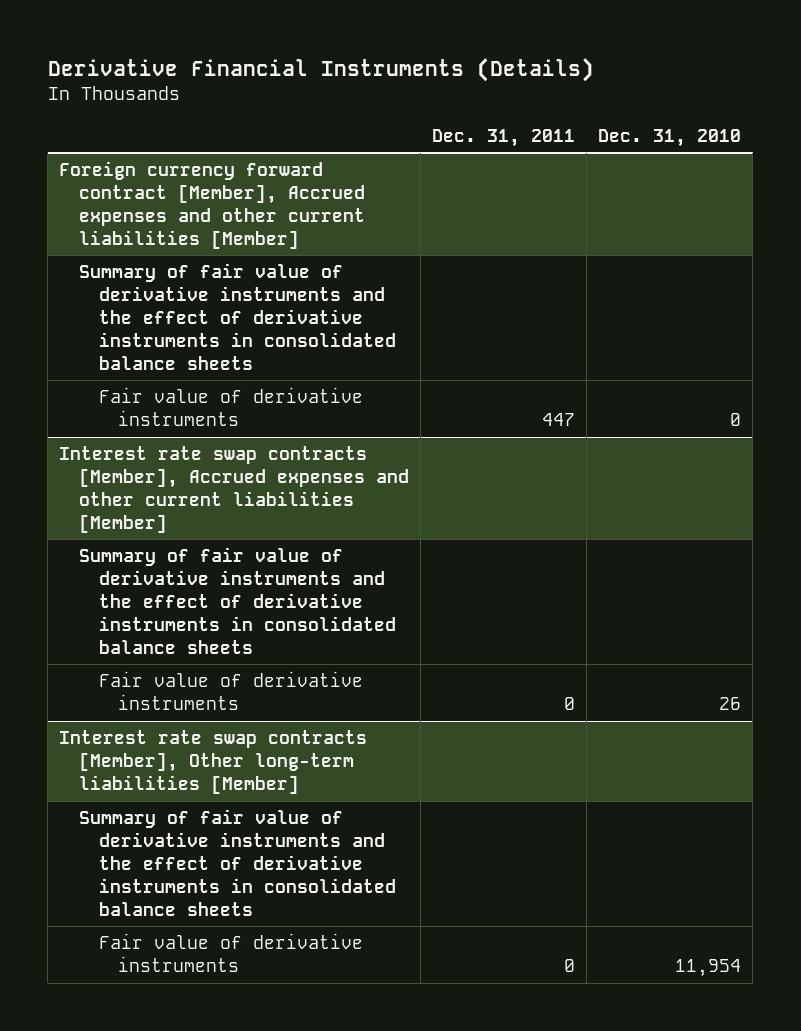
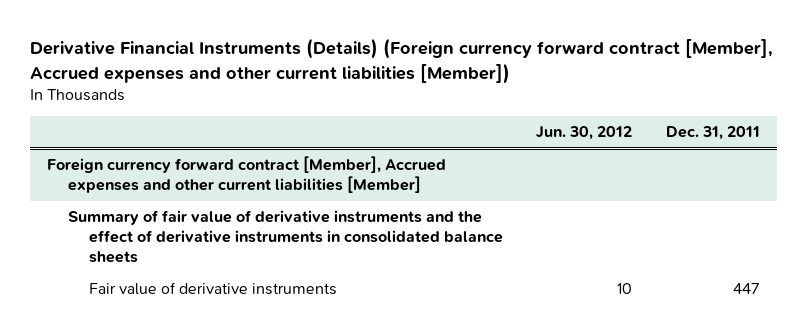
- Derivative Financial Instruments (Details)
+ Derivative Financial Instruments (Details) (Foreign currency forward contract [Member], Accrued expenses and other current liabilities [Member])
- | Dec. 31, 2011 | Dec. 31, 2010
+ | Jun. 30, 2012 | Dec. 31, 2011
- Interest rate swap contracts [Member], Accrued expenses and other current liabilities [Member]
- Summary of fair value of derivative instruments and the effect of derivative instruments in consolidated balance sheets
- Fair value of derivative instruments | 0 | 26
- Interest rate swap contracts [Member], Other long-term liabilities [Member]
- Summary of fair value of derivative instruments and the effect of derivative instruments in consolidated balance sheets
- Fair value of derivative instruments | 0 | 11,954

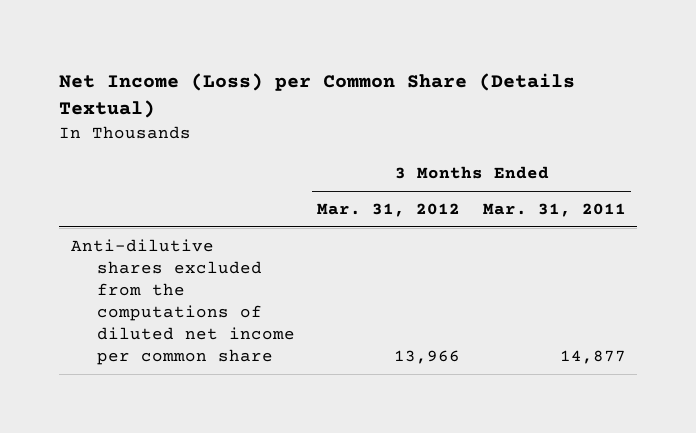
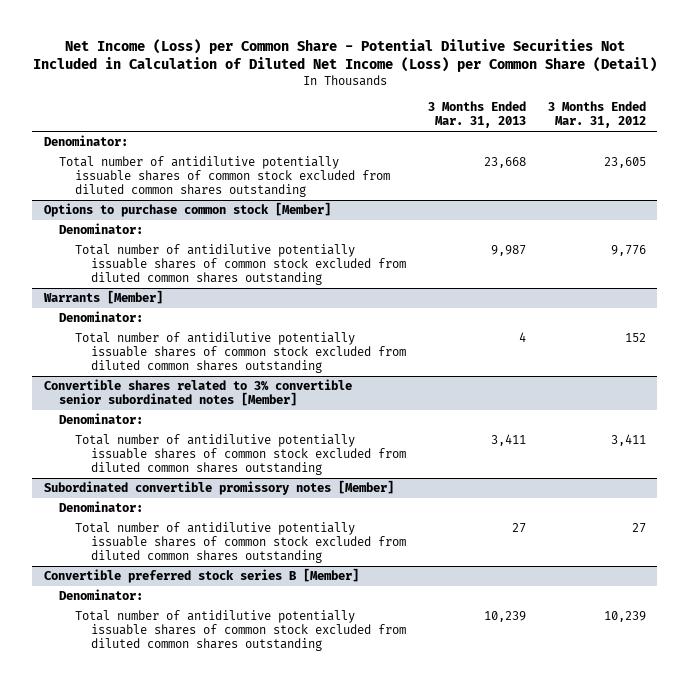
- Net Income (Loss) per Common Share (Details Textual)
+ Net Income (Loss) per Common Share - Potential Dilutive Securities Not Included in Calculation of Diluted Net Income (Loss) per Common Share (Detail)
- | 3 Months Ended Mar. 31, 2012 | 3 Months Ended Mar. 31, 2011
+ | 3 Months Ended Mar. 31, 2013 | 3 Months Ended Mar. 31, 2012
- Anti-dilutive shares excluded from the computations of diluted net income per common share | 13,966 | 14,877
+ Denominator:
+ Total number of antidilutive potentially issuable shares of common stock excluded from diluted common shares outstanding | 23,668 | 23,605
+ Options to purchase common stock [Member]
+ Denominator:
+ Total number of antidilutive potentially issuable shares of common stock excluded from diluted common shares outstanding | 9,987 | 9,776
+ Warrants [Member]
+ Denominator:
+ Total number of antidilutive potentially issuable shares of common stock excluded from diluted common shares outstanding | 4 | 152
+ Convertible shares related to 3% convertible senior subordinated notes [Member]
+ Denominator:
+ Total number of antidilutive potentially issuable shares of common stock excluded from diluted common shares outstanding | 3,411 | 3,411
+ Subordinated convertible promissory notes [Member]
+ Denominator:
+ Total number of antidilutive potentially issuable shares of common stock excluded from diluted common shares outstanding | 27 | 27
+ Convertible preferred stock series B [Member]
+ Denominator:
+ Total number of antidilutive potentially issuable shares of common stock excluded from diluted common shares outstanding | 10,239 | 10,239

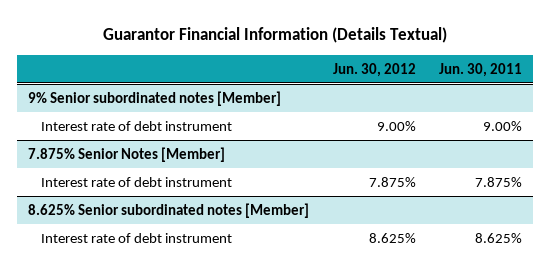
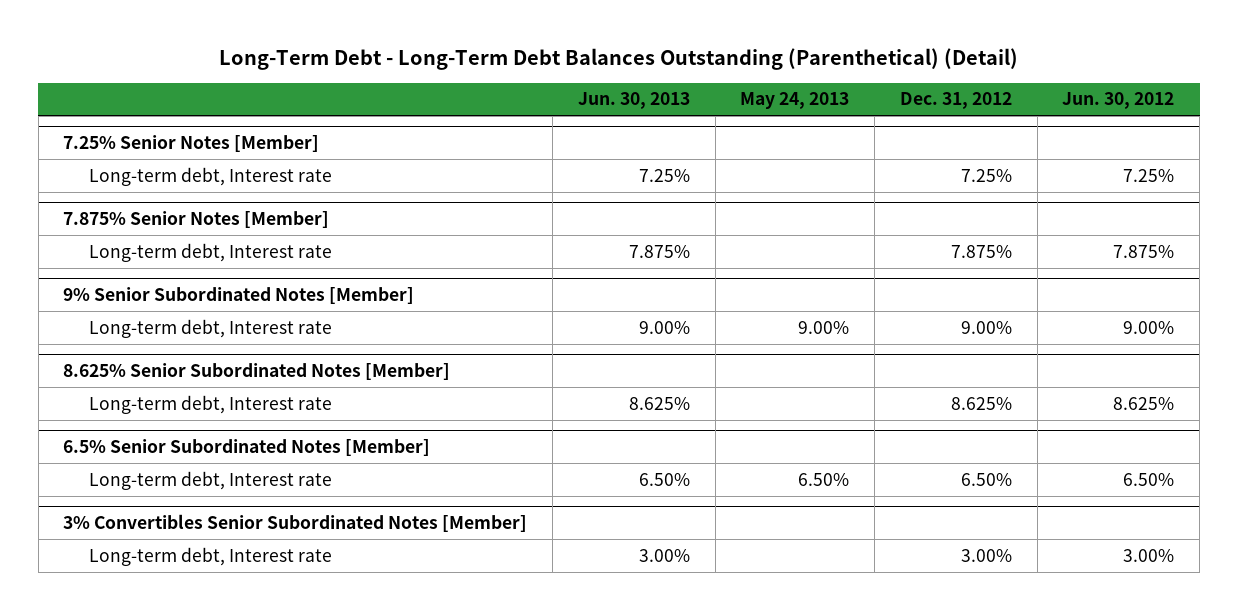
- Guarantor Financial Information (Details Textual)
+ Long-Term Debt - Long-Term Debt Balances Outstanding (Parenthetical) (Detail)
- | Jun. 30, 2012 | Jun. 30, 2011
+ | Jun. 30, 2013 | May 24, 2013 | Dec. 31, 2012 | Jun. 30, 2012
- 9% Senior subordinated notes [Member]
- Interest rate of debt instrument | 9.00% | 9.00%
+ 7.25% Senior Notes [Member]
+ Long-term debt, Interest rate | 7.25% | | 7.25% | 7.25%
@ 7.875% Senior Notes [Member]
- Interest rate of debt instrument | 7.875% | 7.875%
- 8.625% Senior subordinated notes [Member]
- Interest rate of debt instrument | 8.625% | 8.625%
@ 7.875% Senior Notes [Member]
+ Long-term debt, Interest rate | 7.875% | | 7.875% | 7.875%
+ 9% Senior Subordinated Notes [Member]
+ Long-term debt, Interest rate | 9.00% | 9.00% | 9.00% | 9.00%
+ 8.625% Senior Subordinated Notes [Member]
+ Long-term debt, Interest rate | 8.625% | | 8.625% | 8.625%
+ 6.5% Senior Subordinated Notes [Member]
+ Long-term debt, Interest rate | 6.50% | 6.50% | 6.50% | 6.50%
+ 3% Convertibles Senior Subordinated Notes [Member]
+ Long-term debt, Interest rate | 3.00% | | 3.00% | 3.00%

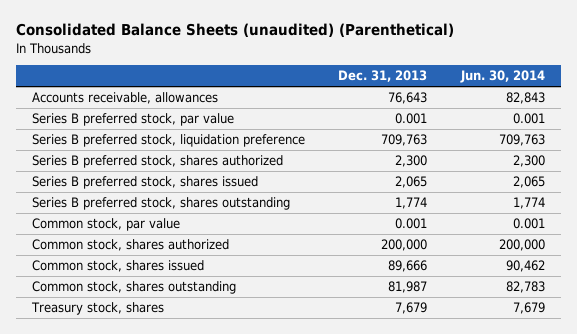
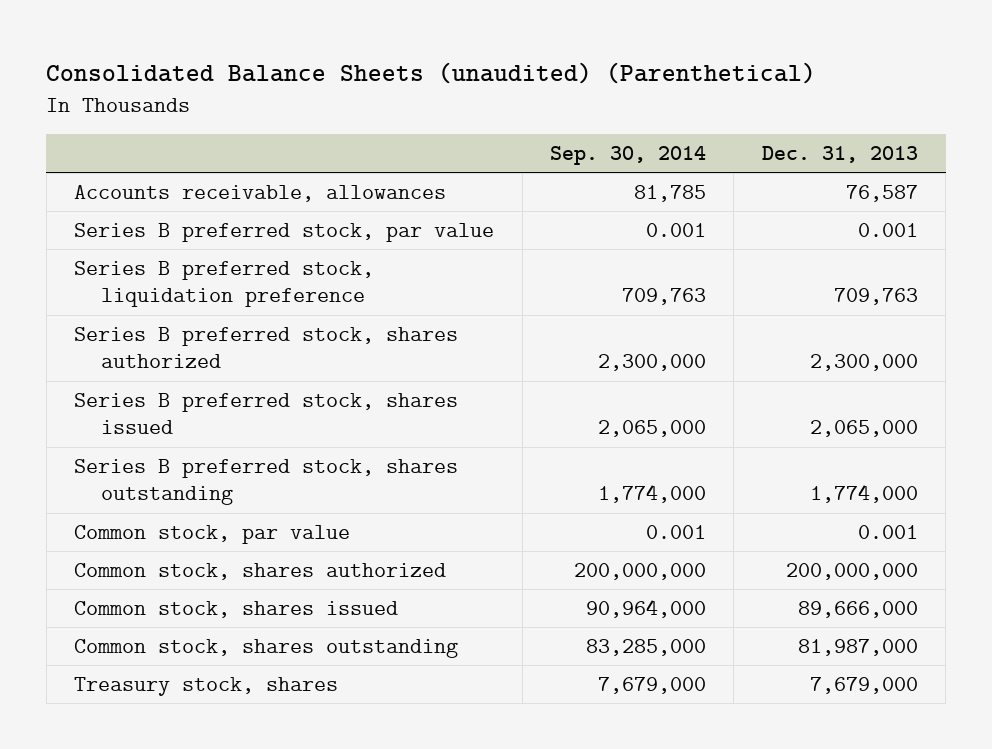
- | Dec. 31, 2013 | Jun. 30, 2014
+ | Sep. 30, 2014 | Dec. 31, 2013
- Accounts receivable, allowances | 76,643 | 82,843
+ Accounts receivable, allowances | 81,785 | 76,587
- Series B preferred stock, shares authorized | 2,300 | 2,300
- Series B preferred stock, shares issued | 2,065 | 2,065
- Series B preferred stock, shares outstanding | 1,774 | 1,774
+ Series B preferred stock, shares authorized | 2,300,000 | 2,300,000
+ Series B preferred stock, shares issued | 2,065,000 | 2,065,000
+ Series B preferred stock, shares outstanding | 1,774,000 | 1,774,000
- Common stock, shares authorized | 200,000 | 200,000
- Common stock, shares issued | 89,666 | 90,462
- Common stock, shares outstanding | 81,987 | 82,783
- Treasury stock, shares | 7,679 | 7,679
+ Common stock, shares authorized | 200,000,000 | 200,000,000
+ Common stock, shares issued | 90,964,000 | 89,666,000
+ Common stock, shares outstanding | 83,285,000 | 81,987,000
+ Treasury stock, shares | 7,679,000 | 7,679,000

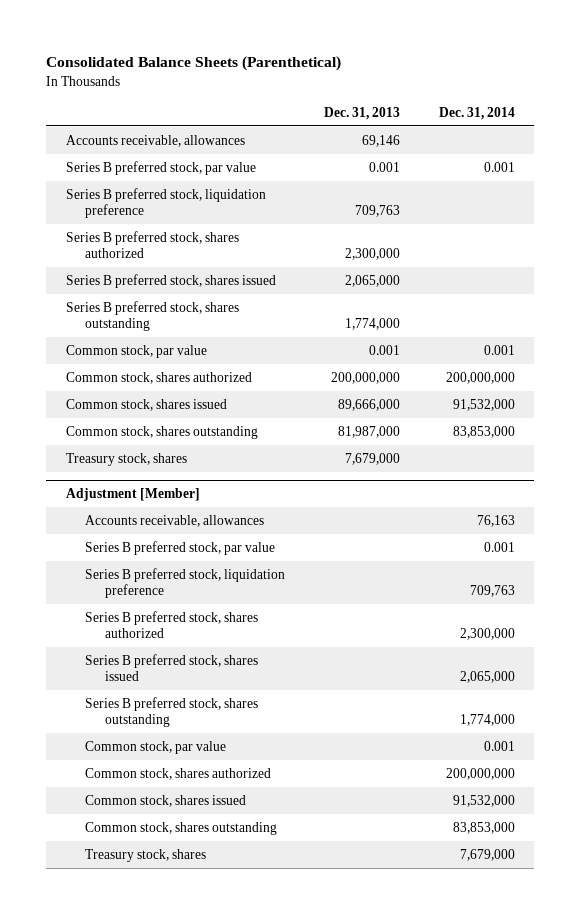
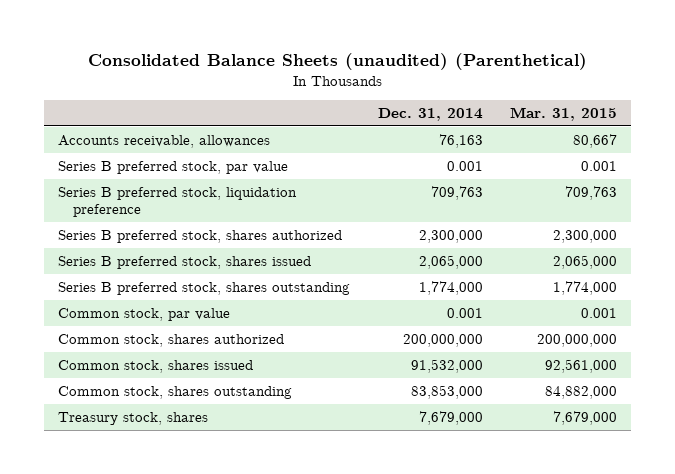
- Consolidated Balance Sheets (Parenthetical)
+ Consolidated Balance Sheets (unaudited) (Parenthetical)
- | Dec. 31, 2013 | Dec. 31, 2014
+ | Dec. 31, 2014 | Mar. 31, 2015
- Accounts receivable, allowances | 69,146 |
- Series B preferred stock, par value | 0.001 | 0.001
- Series B preferred stock, liquidation preference | 709,763 |
- Series B preferred stock, shares authorized | 2,300,000 |
- Series B preferred stock, shares issued | 2,065,000 |
- Series B preferred stock, shares outstanding | 1,774,000 |
- Common stock, par value | 0.001 | 0.001
- Common stock, shares authorized | 200,000,000 | 200,000,000
- Common stock, shares issued | 89,666,000 | 91,532,000
- Common stock, shares outstanding | 81,987,000 | 83,853,000
- Treasury stock, shares | 7,679,000 |
- Adjustment [Member]

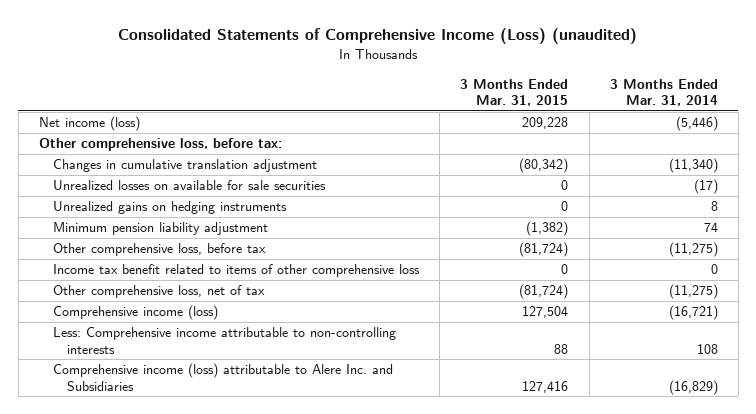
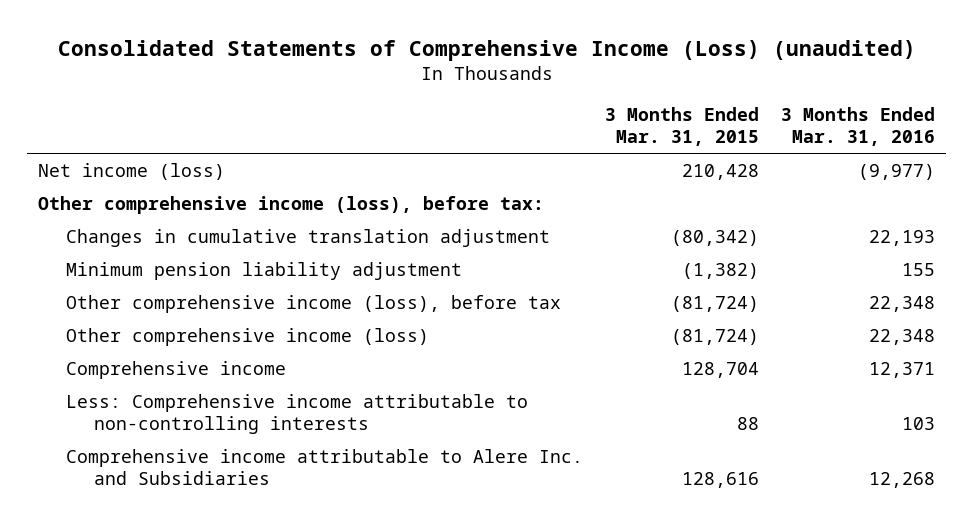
- | 3 Months Ended Mar. 31, 2015 | 3 Months Ended Mar. 31, 2014
+ | 3 Months Ended Mar. 31, 2015 | 3 Months Ended Mar. 31, 2016
- Net income (loss) | 209,228 | (5,446)
- Other comprehensive loss, before tax:
+ Net income (loss) | 210,428 | (9,977)
+ Other comprehensive income (loss), before tax:
- Unrealized losses on available for sale securities | 0 | (17)
- Unrealized gains on hedging instruments | 0 | 8
- Other comprehensive loss, before tax | (81,724) | (11,275)
- Income tax benefit related to items of other comprehensive loss | 0 | 0
- Other comprehensive loss, net of tax | (81,724) | (11,275)
- Comprehensive income (loss) | 127,504 | (16,721)
+ Other comprehensive income (loss), before tax | (81,724) | 22,348
+ Other comprehensive income (loss) | (81,724) | 22,348
+ Comprehensive income | 128,704 | 12,371
- Comprehensive income (loss) attributable to Alere Inc. and Subsidiaries | 127,416 | (16,829)
+ Comprehensive income attributable to Alere Inc. and Subsidiaries | 128,616 | 12,268

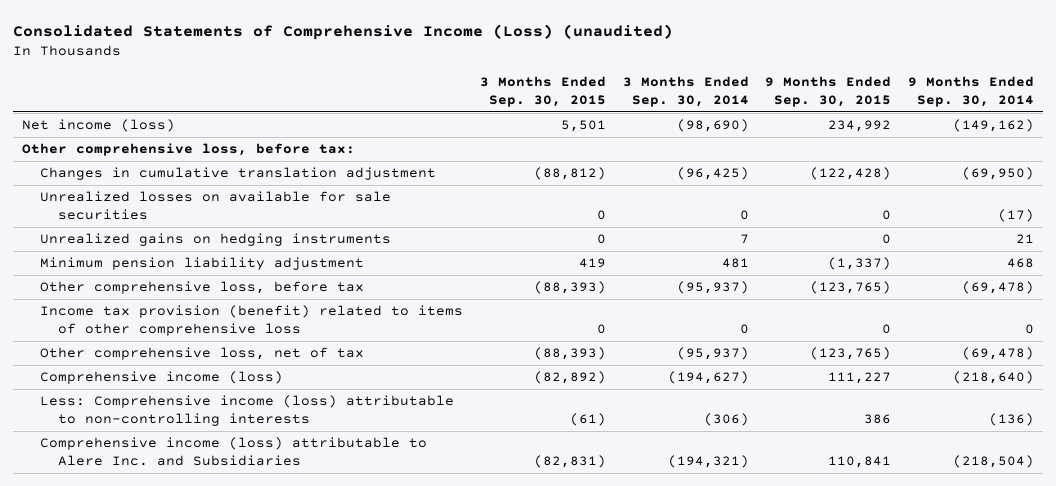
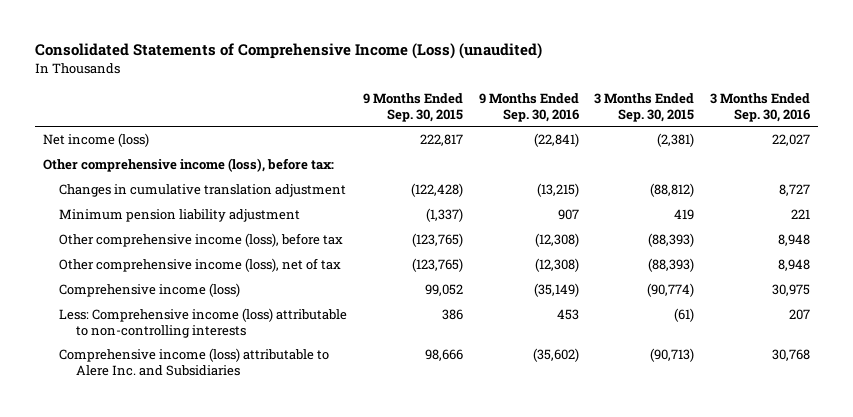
- | 3 Months Ended Sep. 30, 2015 | 3 Months Ended Sep. 30, 2014 | 9 Months Ended Sep. 30, 2015 | 9 Months Ended Sep. 30, 2014
+ | 9 Months Ended Sep. 30, 2015 | 9 Months Ended Sep. 30, 2016 | 3 Months Ended Sep. 30, 2015 | 3 Months Ended Sep. 30, 2016
- Net income (loss) | 5,501 | (98,690) | 234,992 | (149,162)
- Other comprehensive loss, before tax:
+ Net income (loss) | 222,817 | (22,841) | (2,381) | 22,027
+ Other comprehensive income (loss), before tax:
- Unrealized losses on available for sale securities | 0 | 0 | 0 | (17)
- Unrealized gains on hedging instruments | 0 | 7 | 0 | 21
- Other comprehensive loss, before tax | (88,393) | (95,937) | (123,765) | (69,478)
- Income tax provision (benefit) related to items of other comprehensive loss | 0 | 0 | 0 | 0
- Other comprehensive loss, net of tax | (88,393) | (95,937) | (123,765) | (69,478)
- Comprehensive income (loss) | (82,892) | (194,627) | 111,227 | (218,640)
+ Other comprehensive income (loss), before tax | (123,765) | (12,308) | (88,393) | 8,948
+ Other comprehensive income (loss), net of tax | (123,765) | (12,308) | (88,393) | 8,948
+ Comprehensive income (loss) | 99,052 | (35,149) | (90,774) | 30,975
- Comprehensive income (loss) attributable to Alere Inc. and Subsidiaries | (82,831) | (194,321) | 110,841 | (218,504)
+ Comprehensive income (loss) attributable to Alere Inc. and Subsidiaries | 98,666 | (35,602) | (90,713) | 30,768

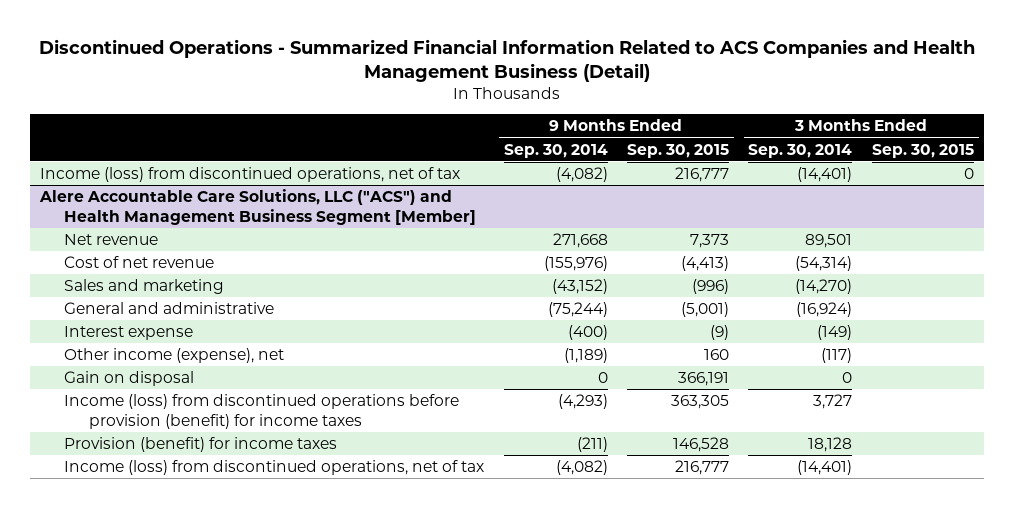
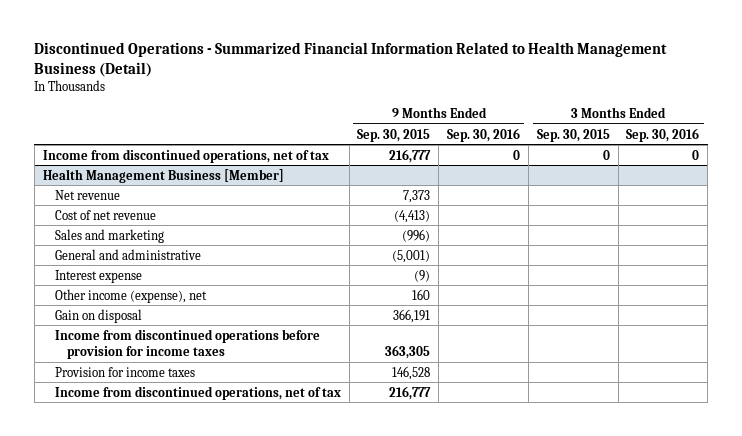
- Discontinued Operations - Summarized Financial Information Related to ACS Companies and Health Management Business (Detail)
+ Discontinued Operations - Summarized Financial Information Related to Health Management Business (Detail)
- | 9 Months Ended Sep. 30, 2014 | 9 Months Ended Sep. 30, 2015 | 3 Months Ended Sep. 30, 2014 | 3 Months Ended Sep. 30, 2015
+ | 9 Months Ended Sep. 30, 2015 | 9 Months Ended Sep. 30, 2016 | 3 Months Ended Sep. 30, 2015 | 3 Months Ended Sep. 30, 2016
- Income (loss) from discontinued operations, net of tax | (4,082) | 216,777 | (14,401) | 0
- Alere Accountable Care Solutions, LLC ("ACS") and Health Management Business Segment [Member]
+ Income from discontinued operations, net of tax | 216,777 | 0 | 0 | 0
+ Health Management Business [Member]
- Income (loss) from discontinued operations before provision (benefit) for income taxes | (4,293) | 363,305 | 3,727 |
- Provision (benefit) for income taxes | (211) | 146,528 | 18,128 |
- Income (loss) from discontinued operations, net of tax | (4,082) | 216,777 | (14,401) |
+ Income from discontinued operations before provision for income taxes | 363,305 | | |
+ Provision for income taxes | 146,528 | | |
+ Income from discontinued operations, net of tax | 216,777 | | |

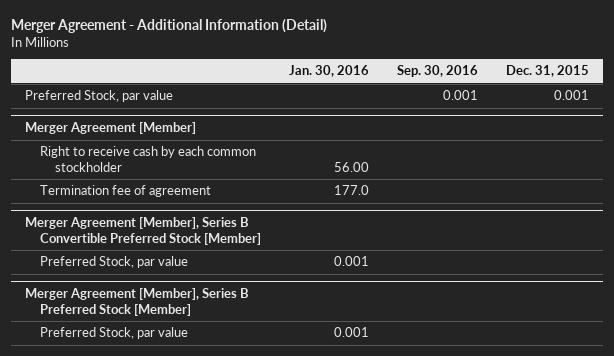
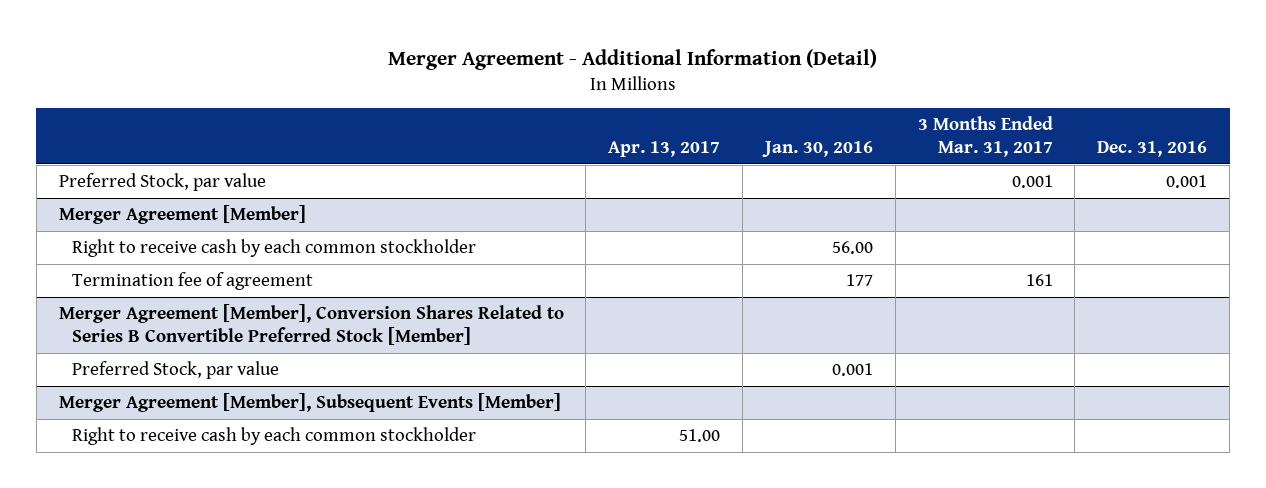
- | Jan. 30, 2016 | Sep. 30, 2016 | Dec. 31, 2015
+ | Apr. 13, 2017 | Jan. 30, 2016 | 3 Months Ended Mar. 31, 2017 | Dec. 31, 2016
@ Merger Agreement [Member]
- Termination fee of agreement | 177.0 | |
- Merger Agreement [Member], Series B Convertible Preferred Stock [Member]
- Preferred Stock, par value | 0.001 | |
- Merger Agreement [Member], Series B Preferred Stock [Member]
@ Merger Agreement [Member]
+ Termination fee of agreement | | 177 | 161 |
+ Merger Agreement [Member], Conversion Shares Related to Series B Convertible Preferred Stock [Member]
+ Merger Agreement [Member], Subsequent Events [Member]
+ Right to receive cash by each common stockholder | 51.00 | | |

